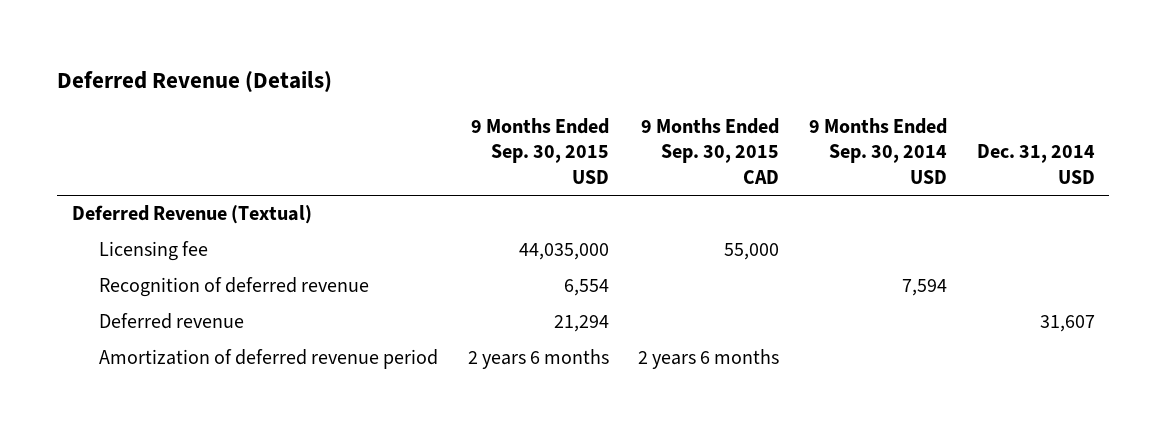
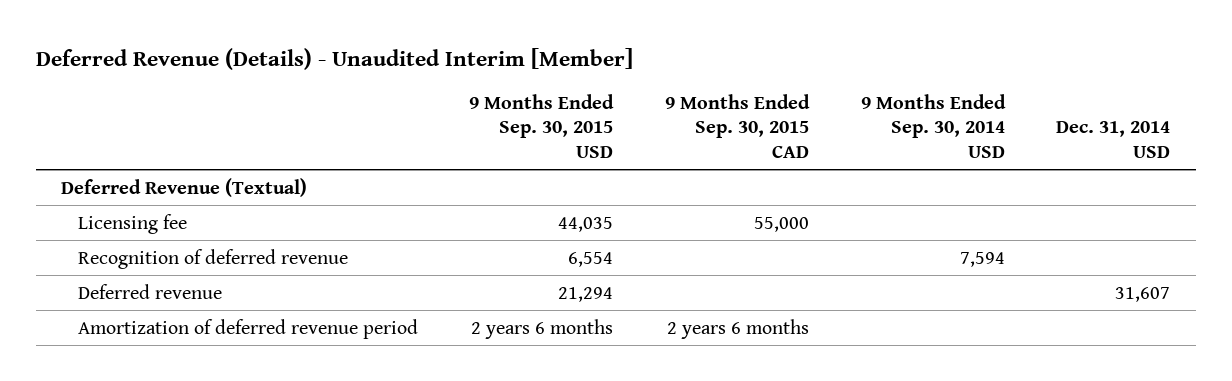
- Deferred Revenue (Details)
+ Deferred Revenue (Details) - Unaudited Interim [Member]
- Licensing fee | 44,035,000 | 55,000 | |
+ Licensing fee | 44,035 | 55,000 | |

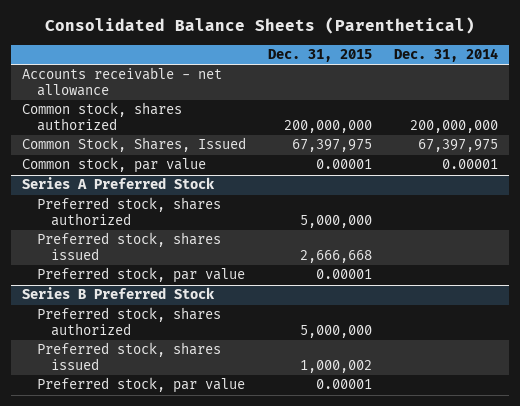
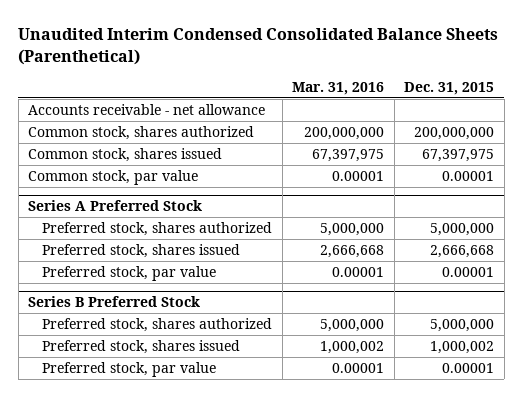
- Consolidated Balance Sheets (Parenthetical)
+ Unaudited Interim Condensed Consolidated Balance Sheets (Parenthetical)
- | Dec. 31, 2015 | Dec. 31, 2014
+ | Mar. 31, 2016 | Dec. 31, 2015
- Common Stock, Shares, Issued | 67,397,975 | 67,397,975
+ Common stock, shares issued | 67,397,975 | 67,397,975

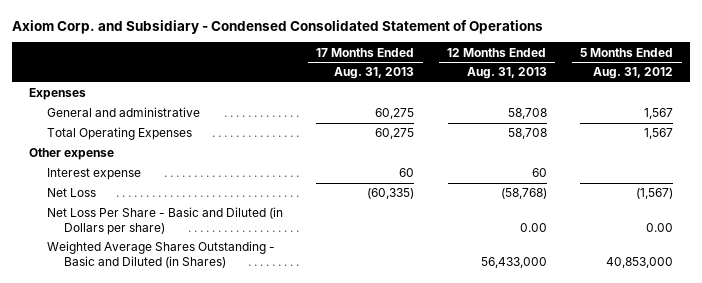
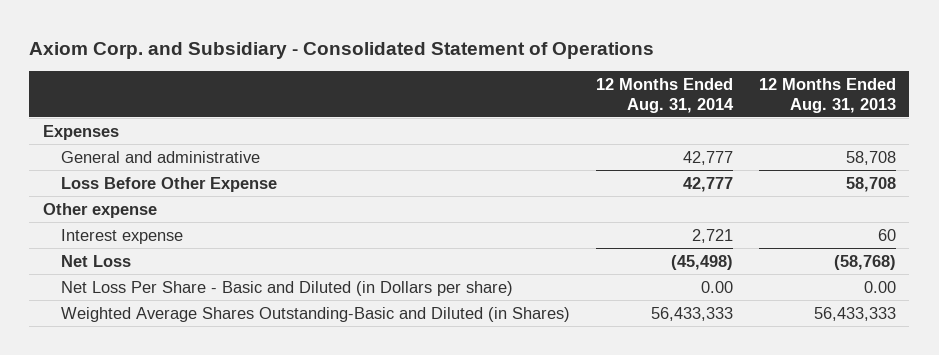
- Axiom Corp. and Subsidiary - Condensed Consolidated Statement of Operations
+ Axiom Corp. and Subsidiary - Consolidated Statement of Operations
- | 17 Months Ended Aug. 31, 2013 | 12 Months Ended Aug. 31, 2013 | 5 Months Ended Aug. 31, 2012
+ | 12 Months Ended Aug. 31, 2014 | 12 Months Ended Aug. 31, 2013
- Total Operating Expenses | 60,275 | 58,708 | 1,567
+ Loss Before Other Expense | 42,777 | 58,708
- Weighted Average Shares Outstanding - Basic and Diluted (in Shares) | | 56,433,000 | 40,853,000
+ Weighted Average Shares Outstanding-Basic and Diluted (in Shares) | 56,433,333 | 56,433,333

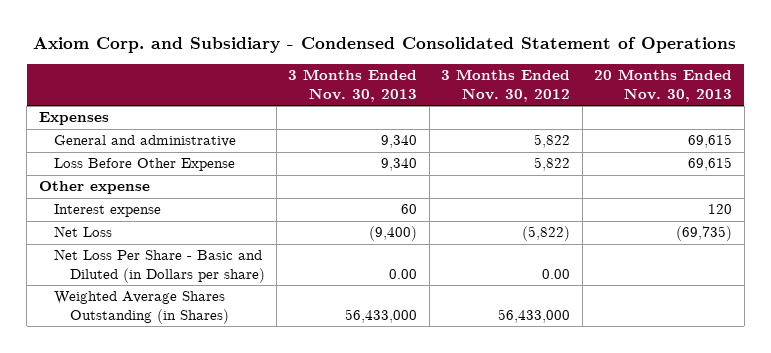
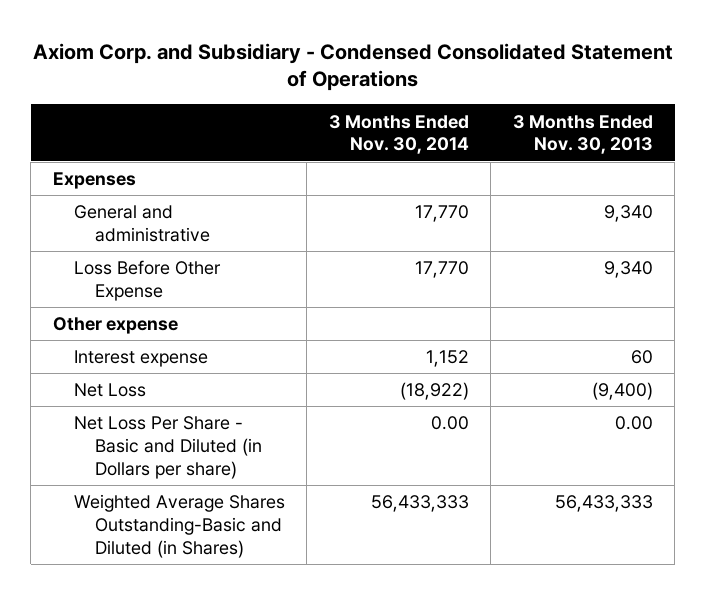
- | 3 Months Ended Nov. 30, 2013 | 3 Months Ended Nov. 30, 2012 | 20 Months Ended Nov. 30, 2013
+ | 3 Months Ended Nov. 30, 2014 | 3 Months Ended Nov. 30, 2013
- Weighted Average Shares Outstanding (in Shares) | 56,433,000 | 56,433,000 |
+ Weighted Average Shares Outstanding-Basic and Diluted (in Shares) | 56,433,333 | 56,433,333

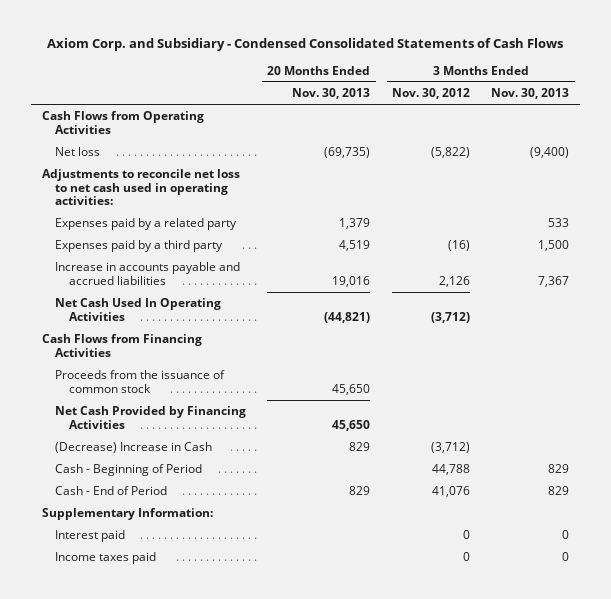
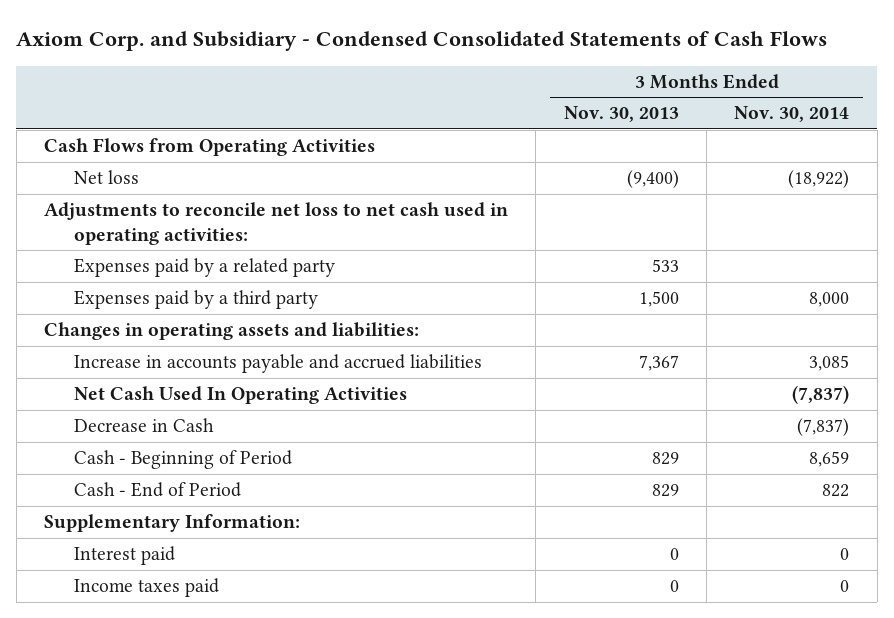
- | 20 Months Ended Nov. 30, 2013 | 3 Months Ended Nov. 30, 2012 | 3 Months Ended Nov. 30, 2013
+ | 3 Months Ended Nov. 30, 2013 | 3 Months Ended Nov. 30, 2014
+ Changes in operating assets and liabilities:
- Cash Flows from Financing Activities
- Proceeds from the issuance of common stock | 45,650 | |
- Net Cash Provided by Financing Activities | 45,650 | |
- (Decrease) Increase in Cash | 829 | (3,712) |
+ Decrease in Cash | | (7,837)

